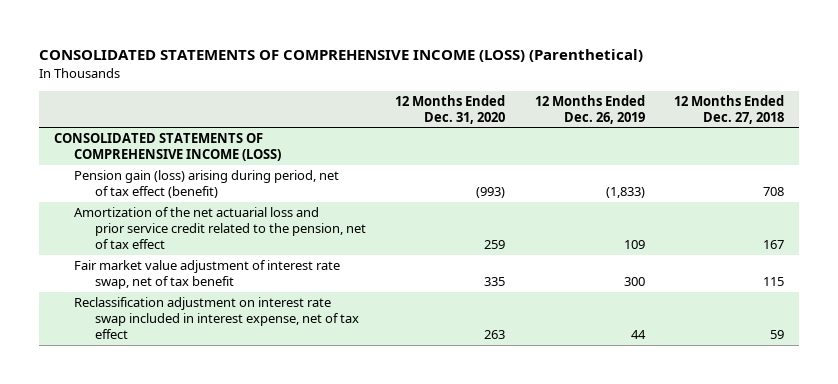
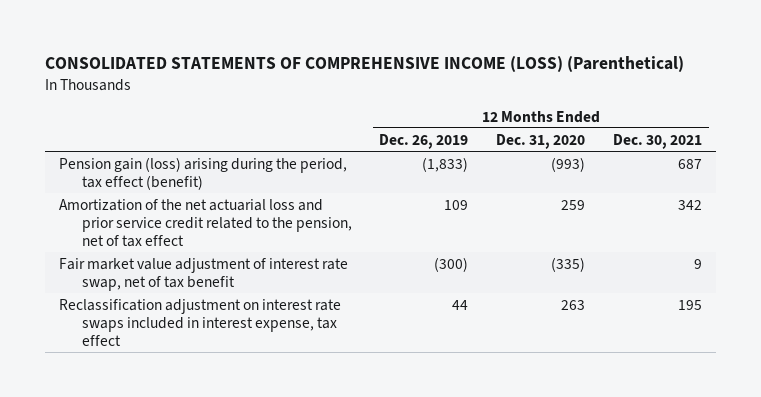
- | 12 Months Ended Dec. 31, 2020 | 12 Months Ended Dec. 26, 2019 | 12 Months Ended Dec. 27, 2018
+ | 12 Months Ended Dec. 26, 2019 | 12 Months Ended Dec. 31, 2020 | 12 Months Ended Dec. 30, 2021
- CONSOLIDATED STATEMENTS OF COMPREHENSIVE INCOME (LOSS)
- Pension gain (loss) arising during period, net of tax effect (benefit) | (993) | (1,833) | 708
+ Pension gain (loss) arising during the period, tax effect (benefit) | (1,833) | (993) | 687
- Fair market value adjustment of interest rate swap, net of tax benefit | 335 | 300 | 115
- Reclassification adjustment on interest rate swap included in interest expense, net of tax effect | 263 | 44 | 59
+ Fair market value adjustment of interest rate swap, net of tax benefit | (300) | (335) | 9
+ Reclassification adjustment on interest rate swaps included in interest expense, tax effect | 44 | 263 | 195

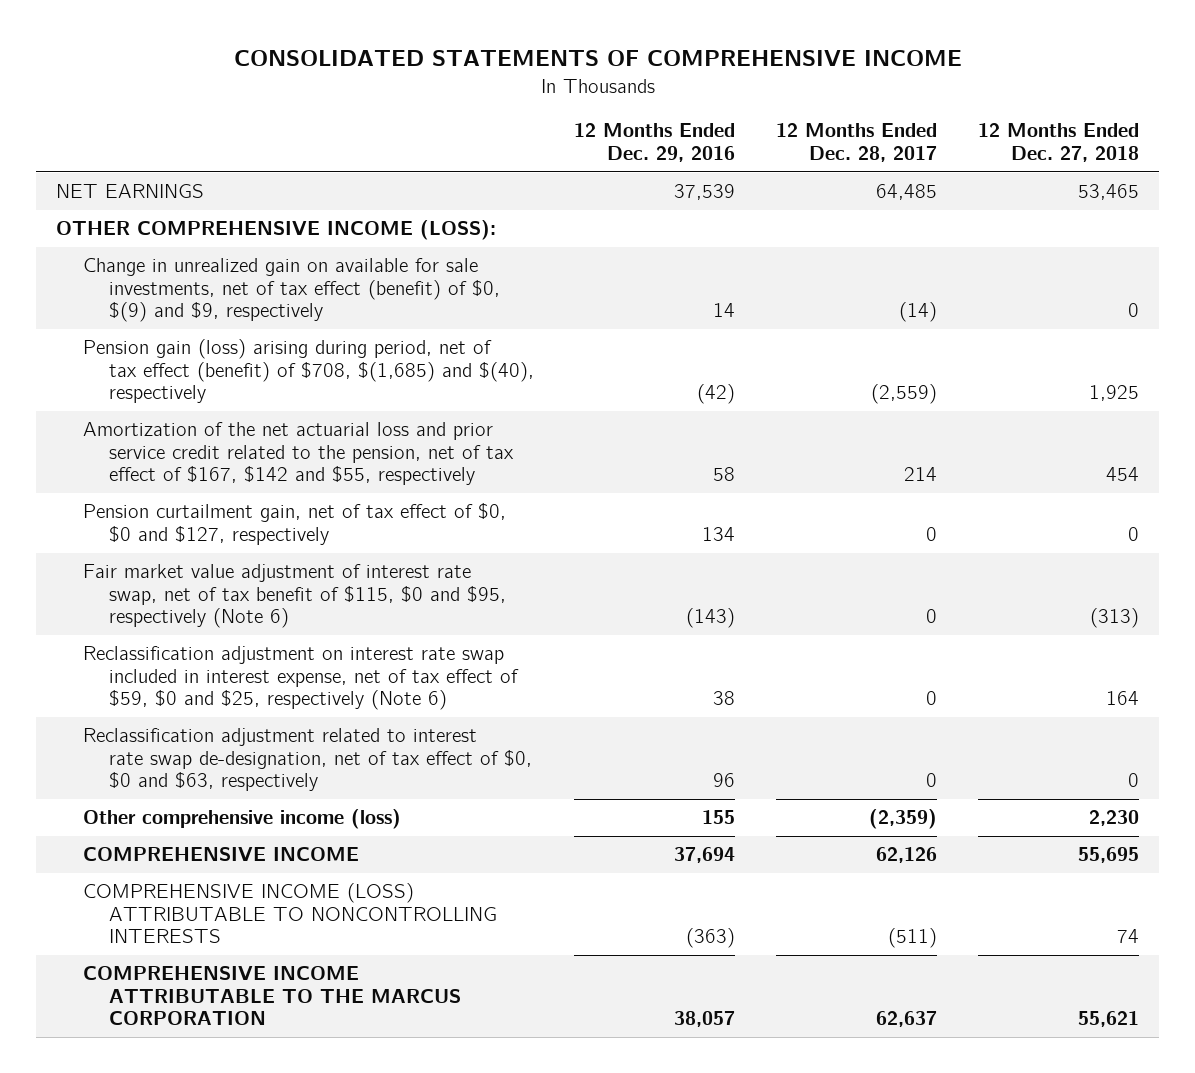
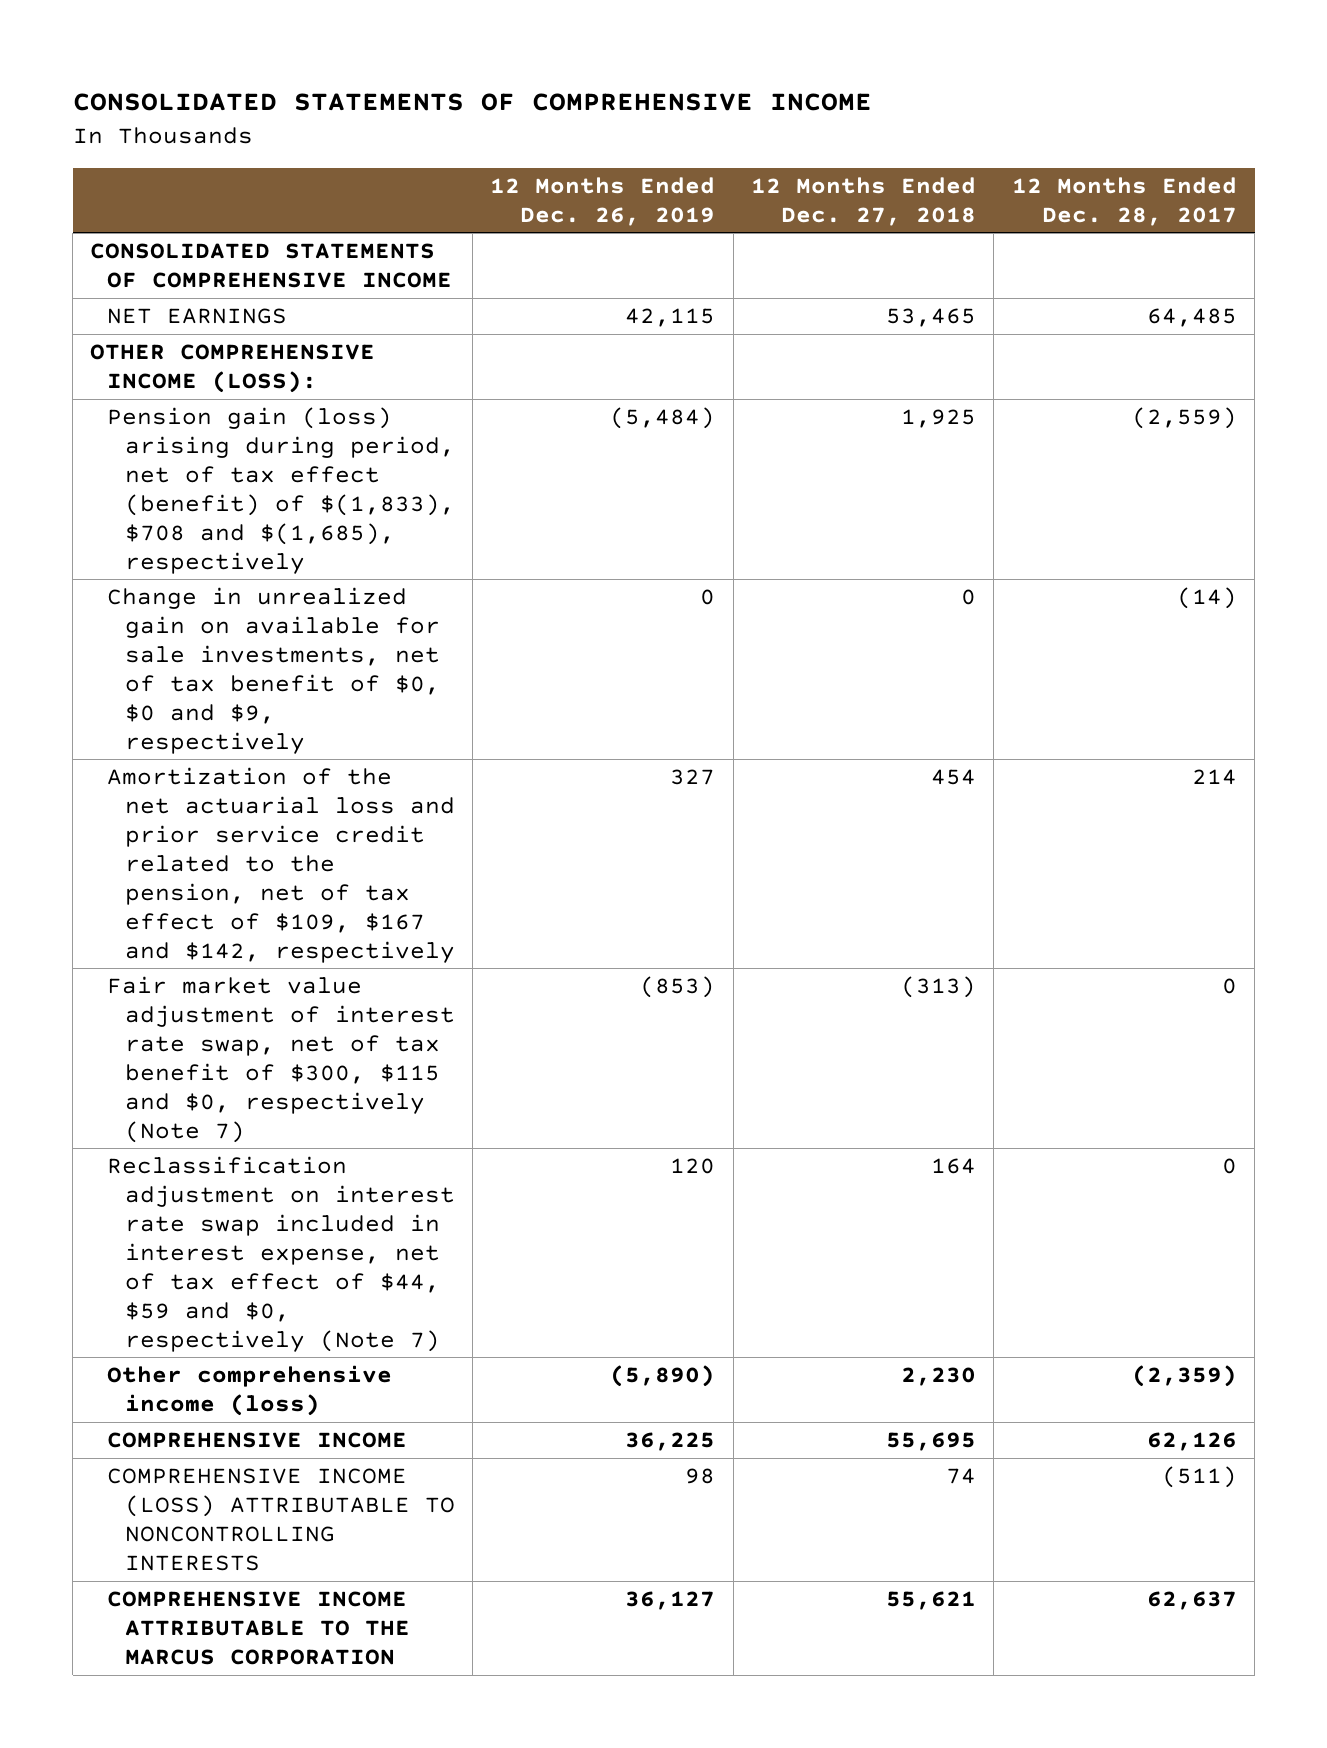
- | 12 Months Ended Dec. 29, 2016 | 12 Months Ended Dec. 28, 2017 | 12 Months Ended Dec. 27, 2018
+ | 12 Months Ended Dec. 26, 2019 | 12 Months Ended Dec. 27, 2018 | 12 Months Ended Dec. 28, 2017
+ CONSOLIDATED STATEMENTS OF COMPREHENSIVE INCOME
- Change in unrealized gain on available for sale investments, net of tax effect (benefit) of $0, $(9) and $9, respectively | 14 | (14) | 0
- Pension gain (loss) arising during period, net of tax effect (benefit) of $708, $(1,685) and $(40), respectively | (42) | (2,559) | 1,925
- Amortization of the net actuarial loss and prior service credit related to the pension, net of tax effect of $167, $142 and $55, respectively | 58 | 214 | 454
- Pension curtailment gain, net of tax effect of $0, $0 and $127, respectively | 134 | 0 | 0
- Fair market value adjustment of interest rate swap, net of tax benefit of $115, $0 and $95, respectively (Note 6) | (143) | 0 | (313)
- Reclassification adjustment on interest rate swap included in interest expense, net of tax effect of $59, $0 and $25, respectively (Note 6) | 38 | 0 | 164
- Reclassification adjustment related to interest rate swap de-designation, net of tax effect of $0, $0 and $63, respectively | 96 | 0 | 0
+ Pension gain (loss) arising during period, net of tax effect (benefit) of $(1,833), $708 and $(1,685), respectively | (5,484) | 1,925 | (2,559)
+ Change in unrealized gain on available for sale investments, net of tax benefit of $0, $0 and $9, respectively | 0 | 0 | (14)
+ Amortization of the net actuarial loss and prior service credit related to the pension, net of tax effect of $109, $167 and $142, respectively | 327 | 454 | 214
+ Fair market value adjustment of interest rate swap, net of tax benefit of $300, $115 and $0, respectively (Note 7) | (853) | (313) | 0
+ Reclassification adjustment on interest rate swap included in interest expense, net of tax effect of $44, $59 and $0, respectively (Note 7) | 120 | 164 | 0

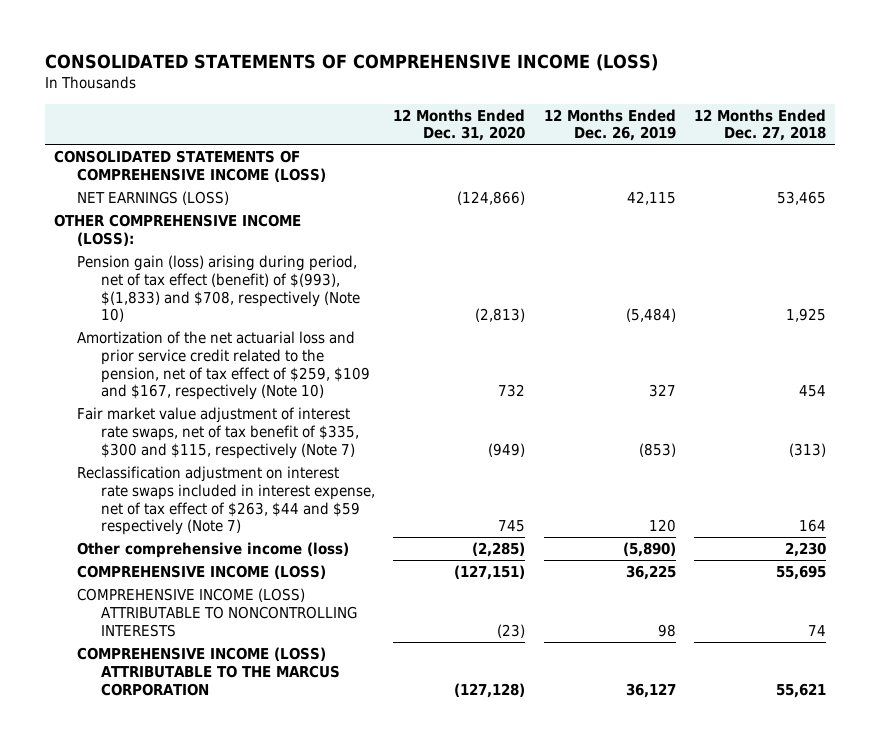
- CONSOLIDATED STATEMENTS OF COMPREHENSIVE INCOME
+ CONSOLIDATED STATEMENTS OF COMPREHENSIVE INCOME (LOSS)
- | 12 Months Ended Dec. 26, 2019 | 12 Months Ended Dec. 27, 2018 | 12 Months Ended Dec. 28, 2017
+ | 12 Months Ended Dec. 31, 2020 | 12 Months Ended Dec. 26, 2019 | 12 Months Ended Dec. 27, 2018
- CONSOLIDATED STATEMENTS OF COMPREHENSIVE INCOME
- NET EARNINGS | 42,115 | 53,465 | 64,485
+ CONSOLIDATED STATEMENTS OF COMPREHENSIVE INCOME (LOSS)
+ NET EARNINGS (LOSS) | (124,866) | 42,115 | 53,465
- Pension gain (loss) arising during period, net of tax effect (benefit) of $(1,833), $708 and $(1,685), respectively | (5,484) | 1,925 | (2,559)
- Change in unrealized gain on available for sale investments, net of tax benefit of $0, $0 and $9, respectively | 0 | 0 | (14)
- Amortization of the net actuarial loss and prior service credit related to the pension, net of tax effect of $109, $167 and $142, respectively | 327 | 454 | 214
- Fair market value adjustment of interest rate swap, net of tax benefit of $300, $115 and $0, respectively (Note 7) | (853) | (313) | 0
- Reclassification adjustment on interest rate swap included in interest expense, net of tax effect of $44, $59 and $0, respectively (Note 7) | 120 | 164 | 0
+ Pension gain (loss) arising during period, net of tax effect (benefit) of $(993), $(1,833) and $708, respectively (Note 10) | (2,813) | (5,484) | 1,925
+ Amortization of the net actuarial loss and prior service credit related to the pension, net of tax effect of $259, $109 and $167, respectively (Note 10) | 732 | 327 | 454
+ Fair market value adjustment of interest rate swaps, net of tax benefit of $335, $300 and $115, respectively (Note 7) | (949) | (853) | (313)
+ Reclassification adjustment on interest rate swaps included in interest expense, net of tax effect of $263, $44 and $59 respectively (Note 7) | 745 | 120 | 164
- COMPREHENSIVE INCOME | 36,225 | 55,695 | 62,126
+ COMPREHENSIVE INCOME (LOSS) | (127,151) | 36,225 | 55,695
- COMPREHENSIVE INCOME ATTRIBUTABLE TO THE MARCUS CORPORATION | 36,127 | 55,621 | 62,637
+ COMPREHENSIVE INCOME (LOSS) ATTRIBUTABLE TO THE MARCUS CORPORATION | (127,128) | 36,127 | 55,621

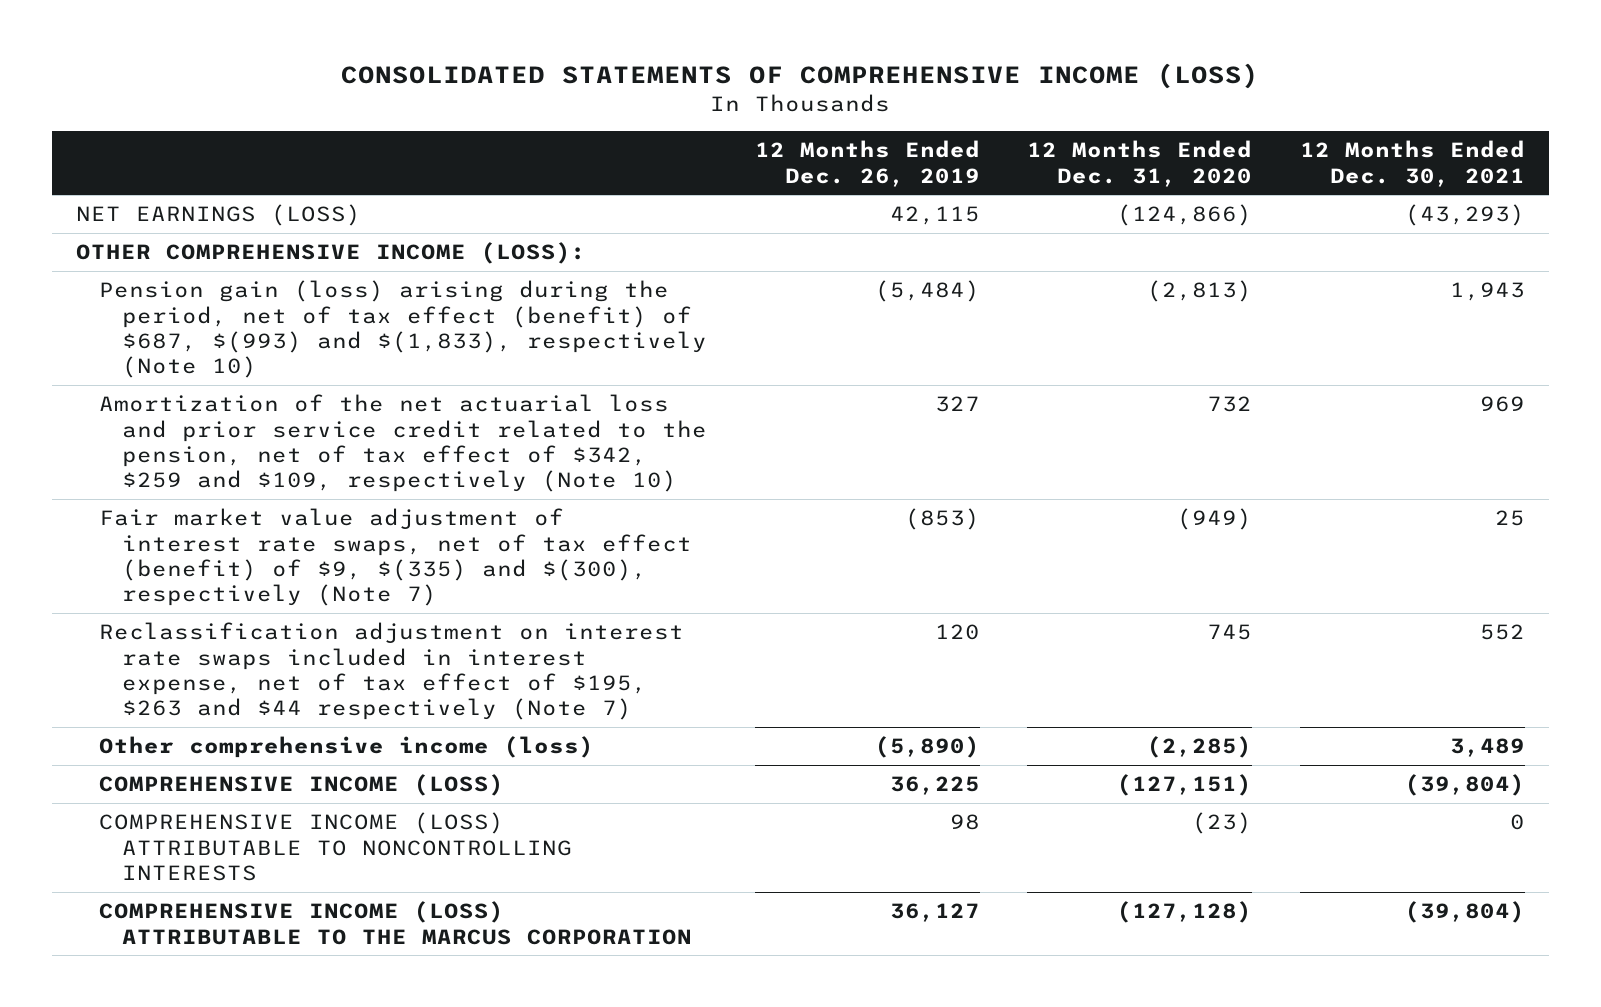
- | 12 Months Ended Dec. 31, 2020 | 12 Months Ended Dec. 26, 2019 | 12 Months Ended Dec. 27, 2018
+ | 12 Months Ended Dec. 26, 2019 | 12 Months Ended Dec. 31, 2020 | 12 Months Ended Dec. 30, 2021
- CONSOLIDATED STATEMENTS OF COMPREHENSIVE INCOME (LOSS)
- Pension gain (loss) arising during period, net of tax effect (benefit) of $(993), $(1,833) and $708, respectively (Note 10) | (2,813) | (5,484) | 1,925
- Amortization of the net actuarial loss and prior service credit related to the pension, net of tax effect of $259, $109 and $167, respectively (Note 10) | 732 | 327 | 454
- Fair market value adjustment of interest rate swaps, net of tax benefit of $335, $300 and $115, respectively (Note 7) | (949) | (853) | (313)
- Reclassification adjustment on interest rate swaps included in interest expense, net of tax effect of $263, $44 and $59 respectively (Note 7) | 745 | 120 | 164
+ Pension gain (loss) arising during the period, net of tax effect (benefit) of $687, $(993) and $(1,833), respectively (Note 10) | (5,484) | (2,813) | 1,943
+ Amortization of the net actuarial loss and prior service credit related to the pension, net of tax effect of $342, $259 and $109, respectively (Note 10) | 327 | 732 | 969
+ Fair market value adjustment of interest rate swaps, net of tax effect (benefit) of $9, $(335) and $(300), respectively (Note 7) | (853) | (949) | 25
+ Reclassification adjustment on interest rate swaps included in interest expense, net of tax effect of $195, $263 and $44 respectively (Note 7) | 120 | 745 | 552

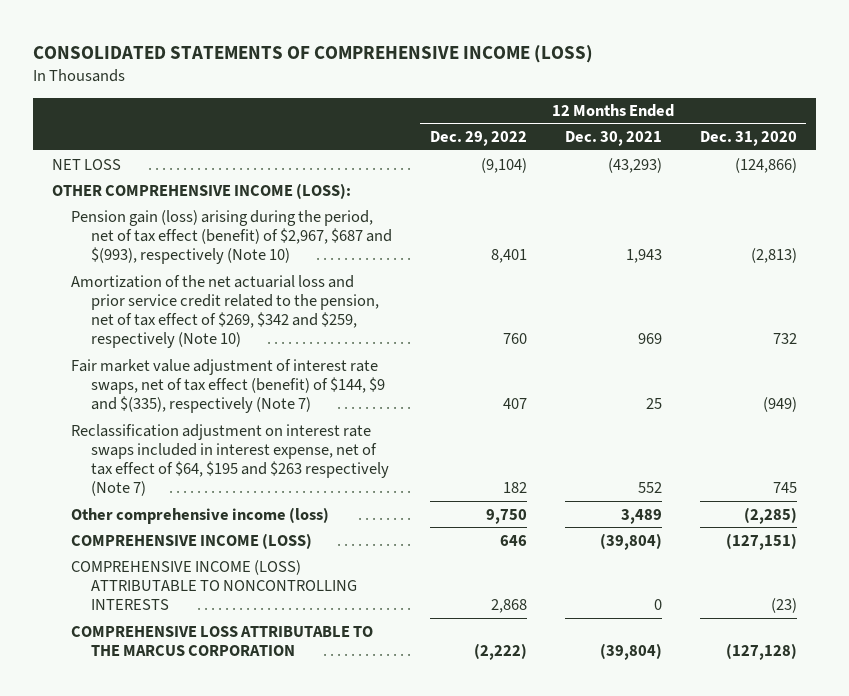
- | 12 Months Ended Dec. 26, 2019 | 12 Months Ended Dec. 31, 2020 | 12 Months Ended Dec. 30, 2021
+ | 12 Months Ended Dec. 29, 2022 | 12 Months Ended Dec. 30, 2021 | 12 Months Ended Dec. 31, 2020
- NET EARNINGS (LOSS) | 42,115 | (124,866) | (43,293)
+ NET LOSS | (9,104) | (43,293) | (124,866)
- Pension gain (loss) arising during the period, net of tax effect (benefit) of $687, $(993) and $(1,833), respectively (Note 10) | (5,484) | (2,813) | 1,943
- Amortization of the net actuarial loss and prior service credit related to the pension, net of tax effect of $342, $259 and $109, respectively (Note 10) | 327 | 732 | 969
- Fair market value adjustment of interest rate swaps, net of tax effect (benefit) of $9, $(335) and $(300), respectively (Note 7) | (853) | (949) | 25
- Reclassification adjustment on interest rate swaps included in interest expense, net of tax effect of $195, $263 and $44 respectively (Note 7) | 120 | 745 | 552
+ Pension gain (loss) arising during the period, net of tax effect (benefit) of $2,967, $687 and $(993), respectively (Note 10) | 8,401 | 1,943 | (2,813)
+ Amortization of the net actuarial loss and prior service credit related to the pension, net of tax effect of $269, $342 and $259, respectively (Note 10) | 760 | 969 | 732
+ Fair market value adjustment of interest rate swaps, net of tax effect (benefit) of $144, $9 and $(335), respectively (Note 7) | 407 | 25 | (949)
+ Reclassification adjustment on interest rate swaps included in interest expense, net of tax effect of $64, $195 and $263 respectively (Note 7) | 182 | 552 | 745
- COMPREHENSIVE INCOME (LOSS) ATTRIBUTABLE TO THE MARCUS CORPORATION | 36,127 | (127,128) | (39,804)
+ COMPREHENSIVE LOSS ATTRIBUTABLE TO THE MARCUS CORPORATION | (2,222) | (39,804) | (127,128)

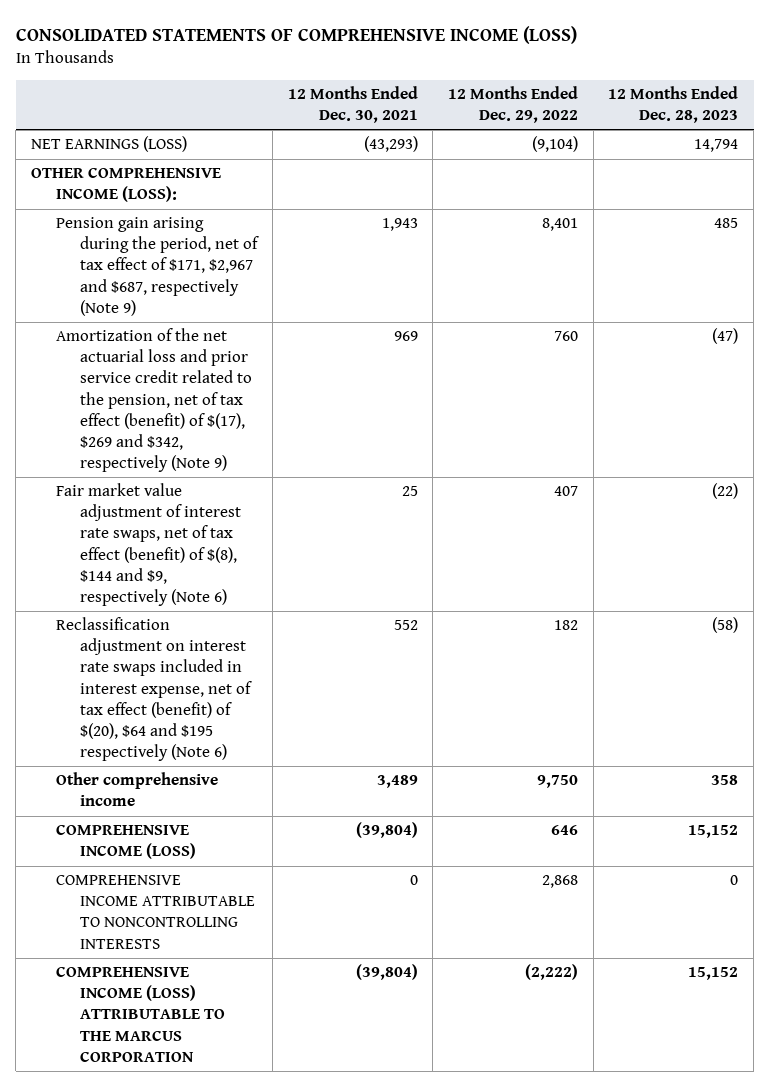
- | 12 Months Ended Dec. 29, 2022 | 12 Months Ended Dec. 30, 2021 | 12 Months Ended Dec. 31, 2020
+ | 12 Months Ended Dec. 30, 2021 | 12 Months Ended Dec. 29, 2022 | 12 Months Ended Dec. 28, 2023
- NET LOSS | (9,104) | (43,293) | (124,866)
+ NET EARNINGS (LOSS) | (43,293) | (9,104) | 14,794
- Pension gain (loss) arising during the period, net of tax effect (benefit) of $2,967, $687 and $(993), respectively (Note 10) | 8,401 | 1,943 | (2,813)
- Amortization of the net actuarial loss and prior service credit related to the pension, net of tax effect of $269, $342 and $259, respectively (Note 10) | 760 | 969 | 732
- Fair market value adjustment of interest rate swaps, net of tax effect (benefit) of $144, $9 and $(335), respectively (Note 7) | 407 | 25 | (949)
- Reclassification adjustment on interest rate swaps included in interest expense, net of tax effect of $64, $195 and $263 respectively (Note 7) | 182 | 552 | 745
- Other comprehensive income (loss) | 9,750 | 3,489 | (2,285)
+ Pension gain arising during the period, net of tax effect of $171, $2,967 and $687, respectively (Note 9) | 1,943 | 8,401 | 485
+ Amortization of the net actuarial loss and prior service credit related to the pension, net of tax effect (benefit) of $(17), $269 and $342, respectively (Note 9) | 969 | 760 | (47)
+ Fair market value adjustment of interest rate swaps, net of tax effect (benefit) of $(8), $144 and $9, respectively (Note 6) | 25 | 407 | (22)
+ Reclassification adjustment on interest rate swaps included in interest expense, net of tax effect (benefit) of $(20), $64 and $195 respectively (Note 6) | 552 | 182 | (58)
+ Other comprehensive income | 3,489 | 9,750 | 358
- COMPREHENSIVE INCOME (LOSS) ATTRIBUTABLE TO NONCONTROLLING INTERESTS | 2,868 | 0 | (23)
- COMPREHENSIVE LOSS ATTRIBUTABLE TO THE MARCUS CORPORATION | (2,222) | (39,804) | (127,128)
+ COMPREHENSIVE INCOME ATTRIBUTABLE TO NONCONTROLLING INTERESTS | 0 | 2,868 | 0
+ COMPREHENSIVE INCOME (LOSS) ATTRIBUTABLE TO THE MARCUS CORPORATION | (39,804) | (2,222) | 15,152

